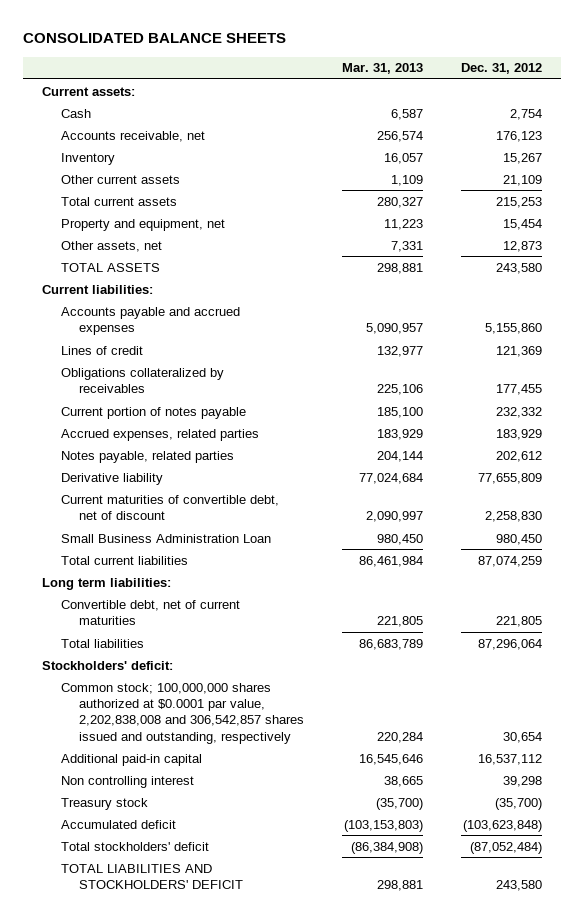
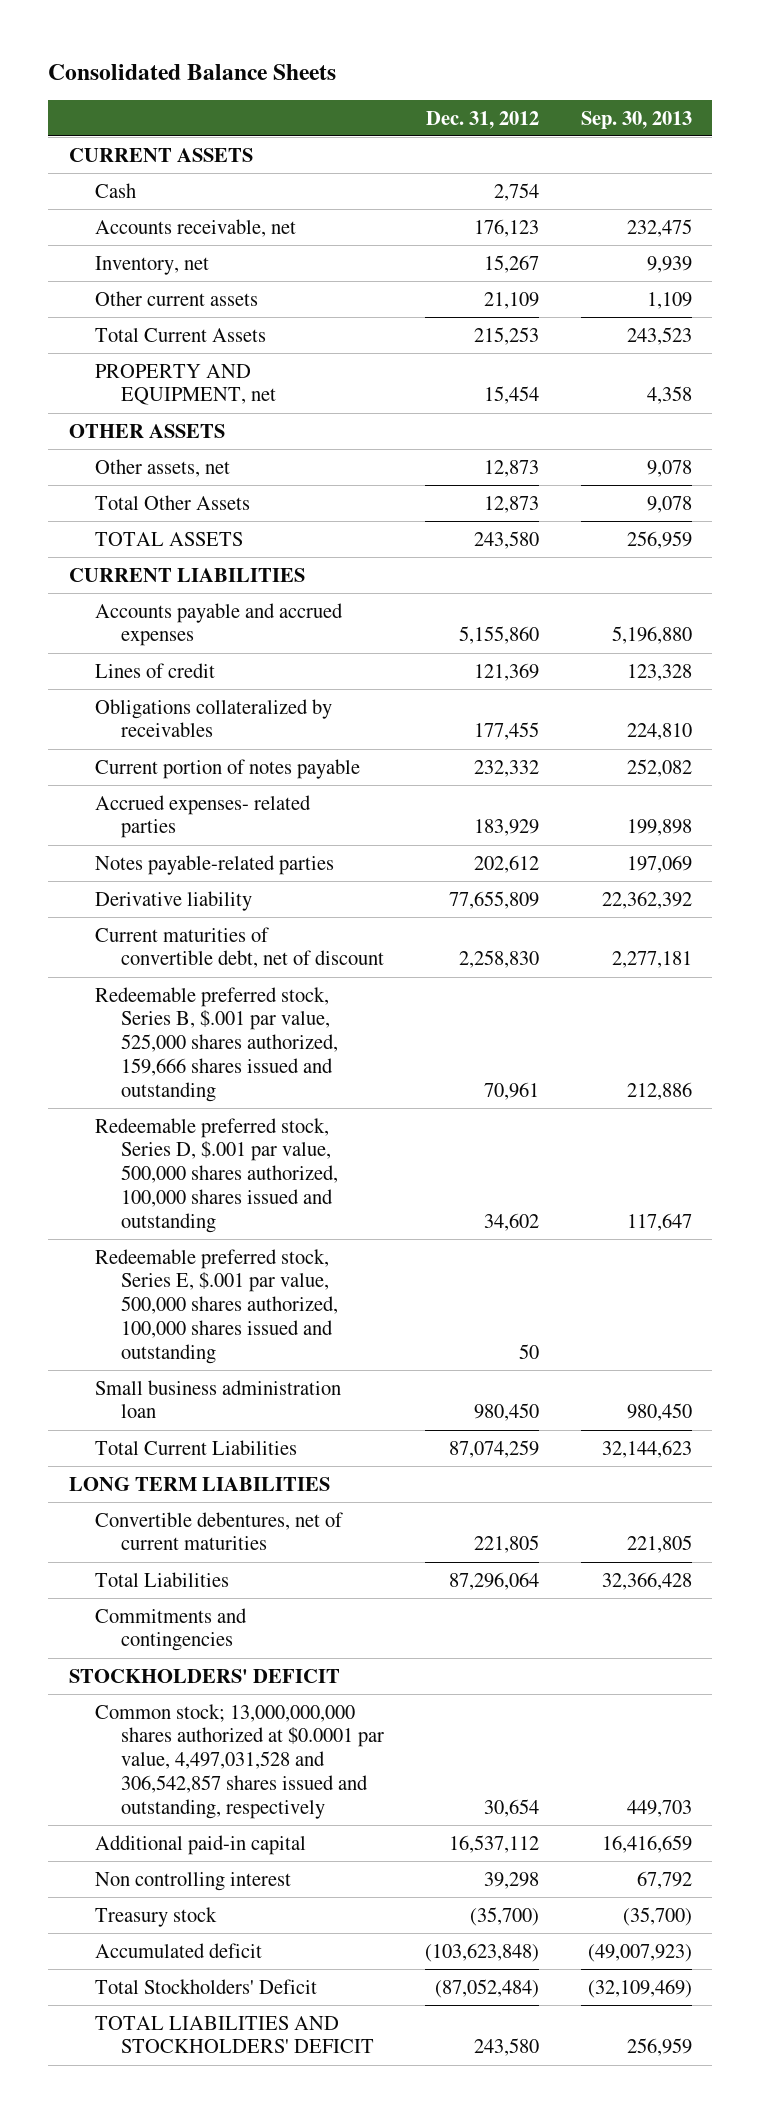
- CONSOLIDATED BALANCE SHEETS
+ Consolidated Balance Sheets
- | Mar. 31, 2013 | Dec. 31, 2012
+ | Dec. 31, 2012 | Sep. 30, 2013
- Current assets:
+ CURRENT ASSETS
- Inventory | 16,057 | 15,267
+ Inventory, net | 15,267 | 9,939
- Total current assets | 280,327 | 215,253
- Property and equipment, net | 11,223 | 15,454
+ Total Current Assets | 215,253 | 243,523
+ PROPERTY AND EQUIPMENT, net | 15,454 | 4,358
+ OTHER ASSETS
+ Total Other Assets | 12,873 | 9,078
- Current liabilities:
+ CURRENT LIABILITIES
- Accrued expenses, related parties | 183,929 | 183,929
- Notes payable, related parties | 204,144 | 202,612
+ Accrued expenses- related parties | 183,929 | 199,898
+ Notes payable-related parties | 202,612 | 197,069
- Small Business Administration Loan | 980,450 | 980,450
- Total current liabilities | 86,461,984 | 87,074,259
- Long term liabilities:
- Convertible debt, net of current maturities | 221,805 | 221,805
- Total liabilities | 86,683,789 | 87,296,064
- Stockholders' deficit:
- Common stock; 100,000,000 shares authorized at $0.0001 par value, 2,202,838,008 and 306,542,857 shares issued and outstanding, respectively | 220,284 | 30,654
+ Redeemable preferred stock, Series B, $.001 par value, 525,000 shares authorized, 159,666 shares issued and outstanding | 70,961 | 212,886
+ Redeemable preferred stock, Series D, $.001 par value, 500,000 shares authorized, 100,000 shares issued and outstanding | 34,602 | 117,647
+ Redeemable preferred stock, Series E, $.001 par value, 500,000 shares authorized, 100,000 shares issued and outstanding | 50 |
+ Small business administration loan | 980,450 | 980,450
+ Total Current Liabilities | 87,074,259 | 32,144,623
+ LONG TERM LIABILITIES
+ Convertible debentures, net of current maturities | 221,805 | 221,805
+ Total Liabilities | 87,296,064 | 32,366,428
+ Commitments and contingencies
+ STOCKHOLDERS' DEFICIT
+ Common stock; 13,000,000,000 shares authorized at $0.0001 par value, 4,497,031,528 and 306,542,857 shares issued and outstanding, respectively | 30,654 | 449,703
- Total stockholders' deficit | (86,384,908) | (87,052,484)
+ Total Stockholders' Deficit | (87,052,484) | (32,109,469)

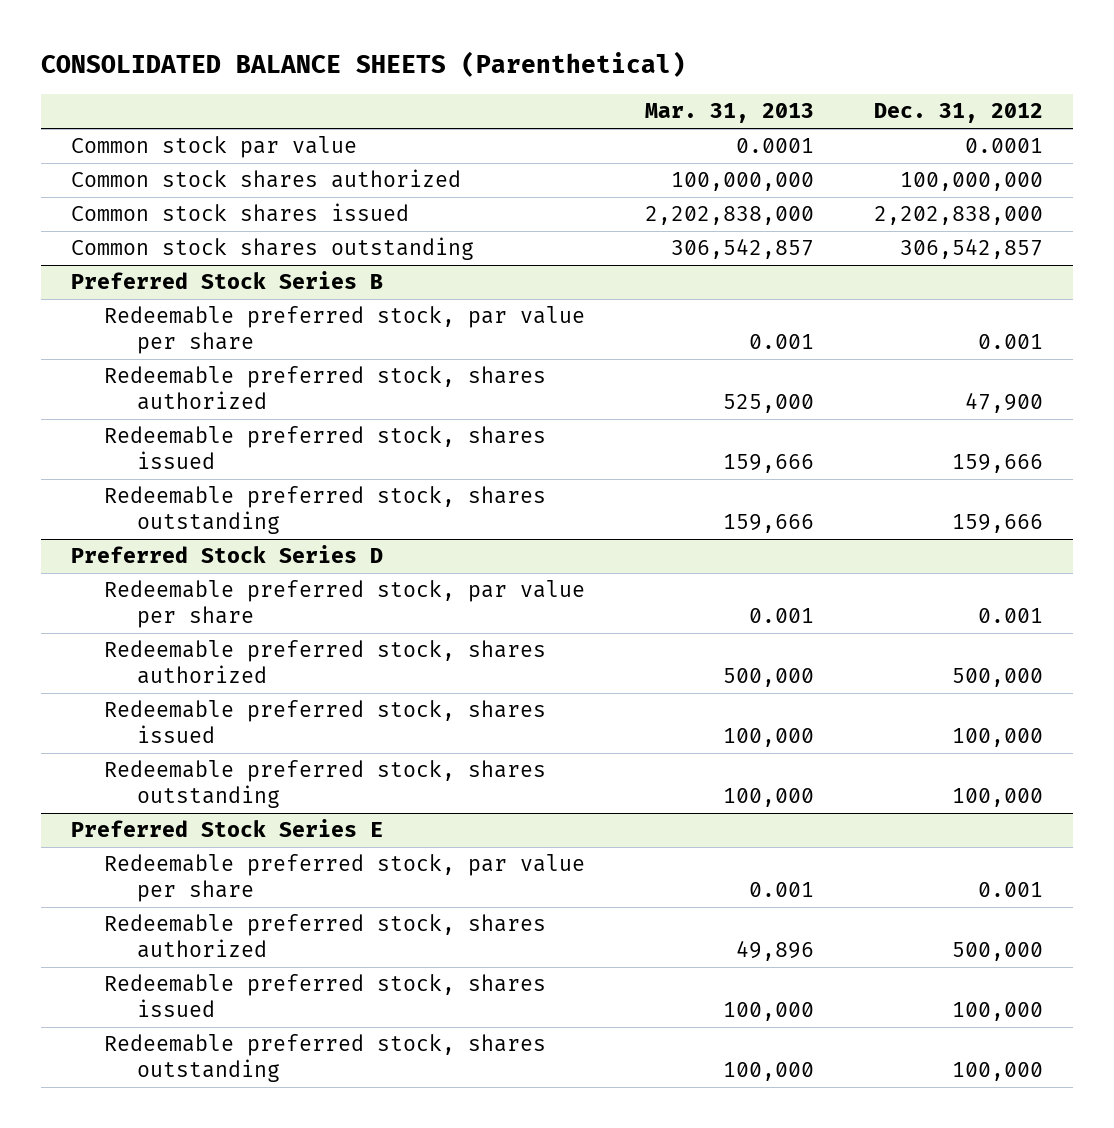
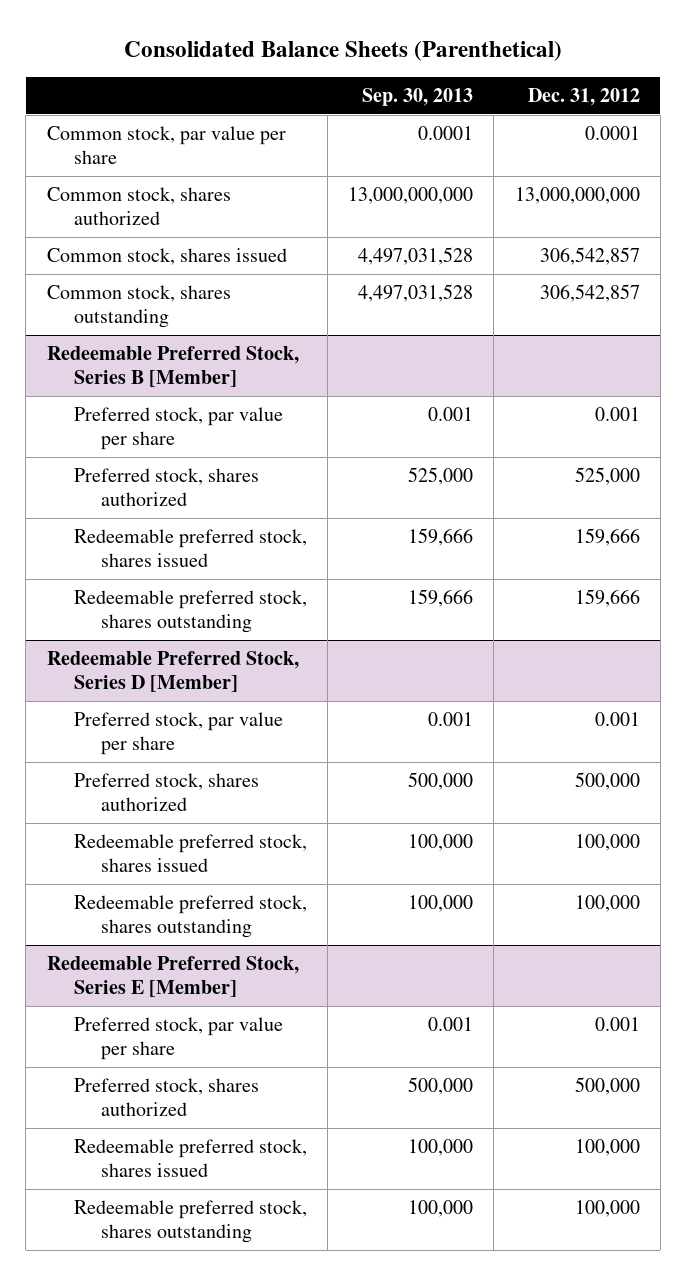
- CONSOLIDATED BALANCE SHEETS (Parenthetical)
+ Consolidated Balance Sheets (Parenthetical)
- | Mar. 31, 2013 | Dec. 31, 2012
+ | Sep. 30, 2013 | Dec. 31, 2012
- Common stock par value | 0.0001 | 0.0001
- Common stock shares authorized | 100,000,000 | 100,000,000
- Common stock shares issued | 2,202,838,000 | 2,202,838,000
- Common stock shares outstanding | 306,542,857 | 306,542,857
- Preferred Stock Series B
- Redeemable preferred stock, par value per share | 0.001 | 0.001
- Redeemable preferred stock, shares authorized | 525,000 | 47,900
+ Common stock, par value per share | 0.0001 | 0.0001
+ Common stock, shares authorized | 13,000,000,000 | 13,000,000,000
+ Common stock, shares issued | 4,497,031,528 | 306,542,857
+ Common stock, shares outstanding | 4,497,031,528 | 306,542,857
+ Redeemable Preferred Stock, Series B [Member]
+ Preferred stock, par value per share | 0.001 | 0.001
+ Preferred stock, shares authorized | 525,000 | 525,000
- Preferred Stock Series D
- Redeemable preferred stock, par value per share | 0.001 | 0.001
- Redeemable preferred stock, shares authorized | 500,000 | 500,000
+ Redeemable Preferred Stock, Series D [Member]
+ Preferred stock, par value per share | 0.001 | 0.001
+ Preferred stock, shares authorized | 500,000 | 500,000
- Preferred Stock Series E
- Redeemable preferred stock, par value per share | 0.001 | 0.001
- Redeemable preferred stock, shares authorized | 49,896 | 500,000
+ Redeemable Preferred Stock, Series E [Member]
+ Preferred stock, par value per share | 0.001 | 0.001
+ Preferred stock, shares authorized | 500,000 | 500,000

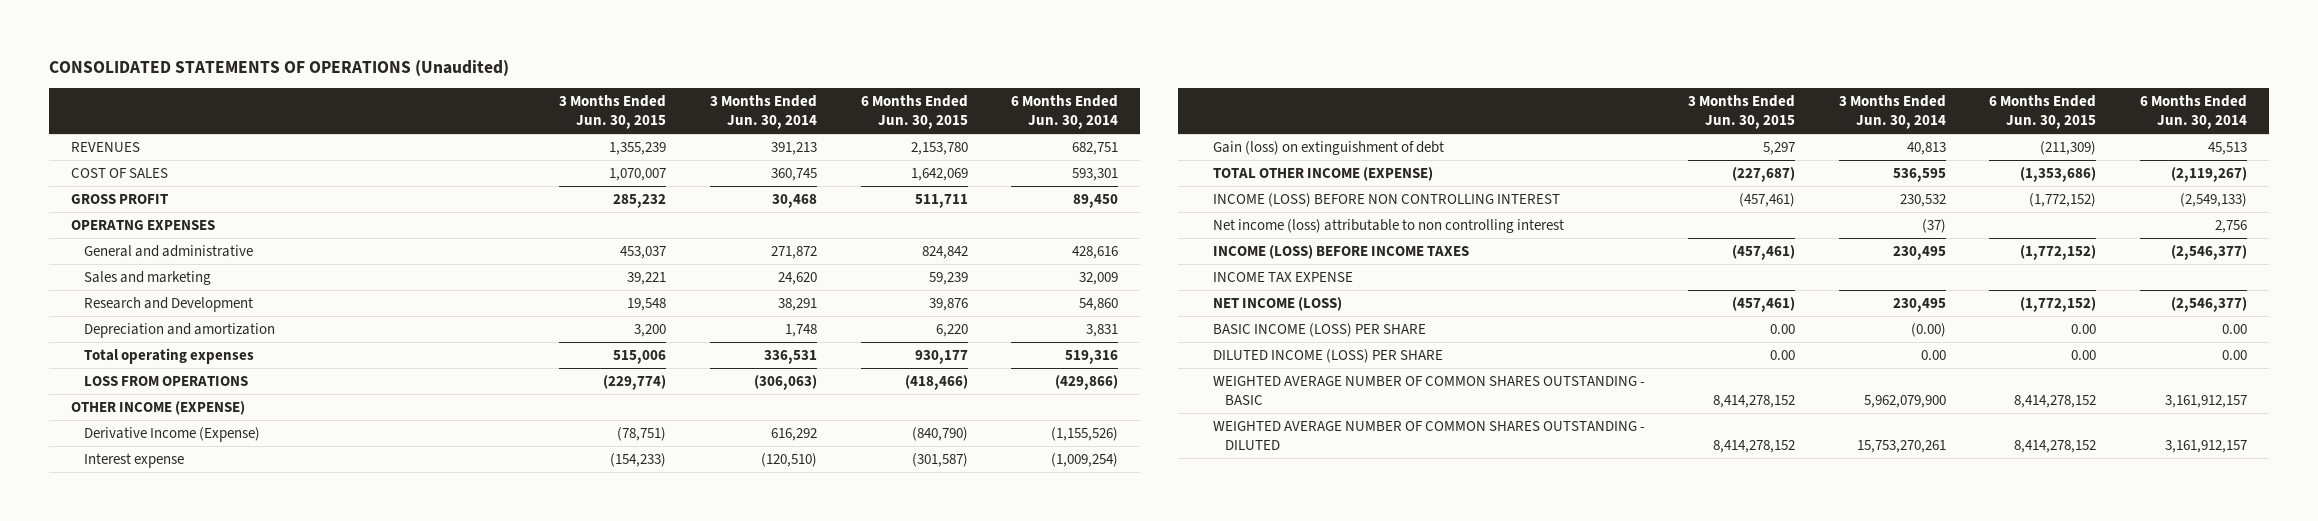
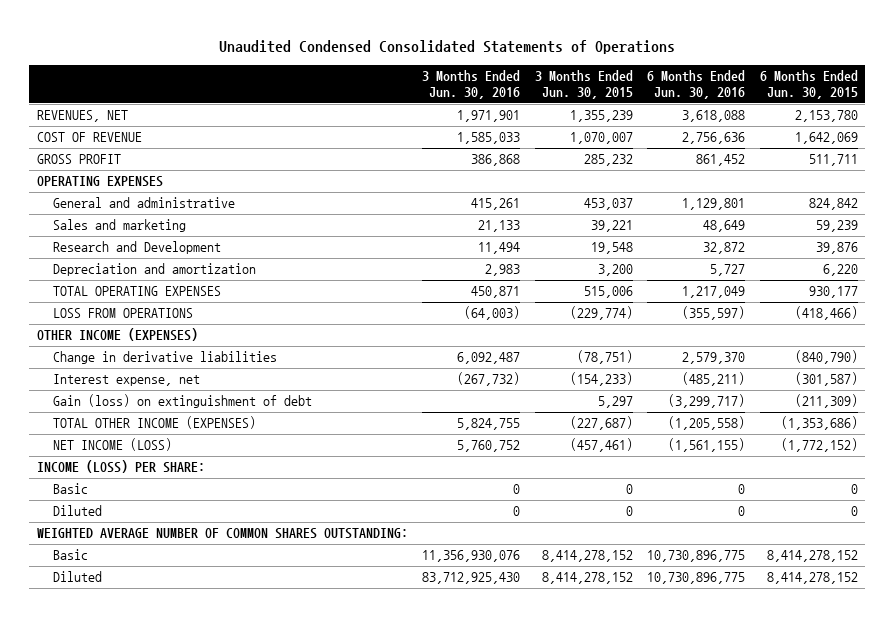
- CONSOLIDATED STATEMENTS OF OPERATIONS (Unaudited)
+ Unaudited Condensed Consolidated Statements of Operations
- | 3 Months Ended Jun. 30, 2015 | 3 Months Ended Jun. 30, 2014 | 6 Months Ended Jun. 30, 2015 | 6 Months Ended Jun. 30, 2014
+ | 3 Months Ended Jun. 30, 2016 | 3 Months Ended Jun. 30, 2015 | 6 Months Ended Jun. 30, 2016 | 6 Months Ended Jun. 30, 2015
- REVENUES | 1,355,239 | 391,213 | 2,153,780 | 682,751
- COST OF SALES | 1,070,007 | 360,745 | 1,642,069 | 593,301
+ REVENUES, NET | 1,971,901 | 1,355,239 | 3,618,088 | 2,153,780
+ COST OF REVENUE | 1,585,033 | 1,070,007 | 2,756,636 | 1,642,069
- OPERATNG EXPENSES
+ OPERATING EXPENSES
- Total operating expenses | 515,006 | 336,531 | 930,177 | 519,316
+ TOTAL OPERATING EXPENSES | 450,871 | 515,006 | 1,217,049 | 930,177
- OTHER INCOME (EXPENSE)
- Derivative Income (Expense) | (78,751) | 616,292 | (840,790) | (1,155,526)
- Interest expense | (154,233) | (120,510) | (301,587) | (1,009,254)
+ OTHER INCOME (EXPENSES)
+ Change in derivative liabilities | 6,092,487 | (78,751) | 2,579,370 | (840,790)
+ Interest expense, net | (267,732) | (154,233) | (485,211) | (301,587)
- TOTAL OTHER INCOME (EXPENSE) | (227,687) | 536,595 | (1,353,686) | (2,119,267)
- INCOME (LOSS) BEFORE NON CONTROLLING INTEREST | (457,461) | 230,532 | (1,772,152) | (2,549,133)
- Net income (loss) attributable to non controlling interest | | (37) | | 2,756
- INCOME (LOSS) BEFORE INCOME TAXES | (457,461) | 230,495 | (1,772,152) | (2,546,377)
- INCOME TAX EXPENSE
+ TOTAL OTHER INCOME (EXPENSES) | 5,824,755 | (227,687) | (1,205,558) | (1,353,686)
- BASIC INCOME (LOSS) PER SHARE | 0.00 | (0.00) | 0.00 | 0.00
- DILUTED INCOME (LOSS) PER SHARE | 0.00 | 0.00 | 0.00 | 0.00
- WEIGHTED AVERAGE NUMBER OF COMMON SHARES OUTSTANDING - BASIC | 8,414,278,152 | 5,962,079,900 | 8,414,278,152 | 3,161,912,157
- WEIGHTED AVERAGE NUMBER OF COMMON SHARES OUTSTANDING - DILUTED | 8,414,278,152 | 15,753,270,261 | 8,414,278,152 | 3,161,912,157
+ INCOME (LOSS) PER SHARE:
+ Basic | 0 | 0 | 0 | 0
+ Diluted | 0 | 0 | 0 | 0
+ WEIGHTED AVERAGE NUMBER OF COMMON SHARES OUTSTANDING:
+ Basic | 11,356,930,076 | 8,414,278,152 | 10,730,896,775 | 8,414,278,152
+ Diluted | 83,712,925,430 | 8,414,278,152 | 10,730,896,775 | 8,414,278,152

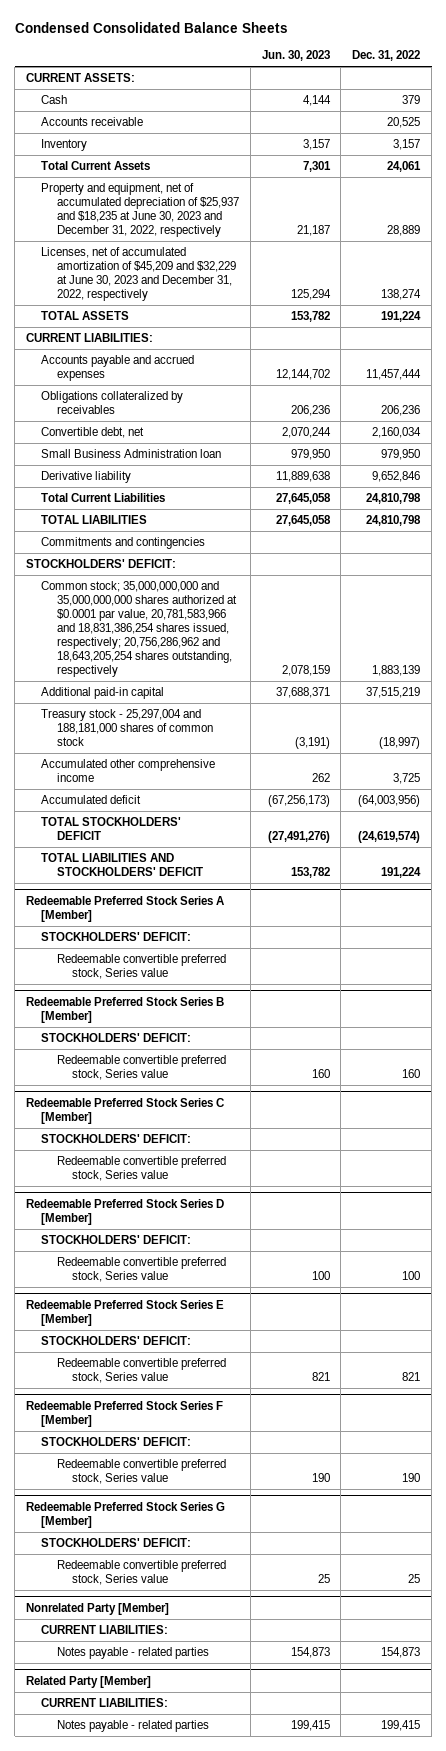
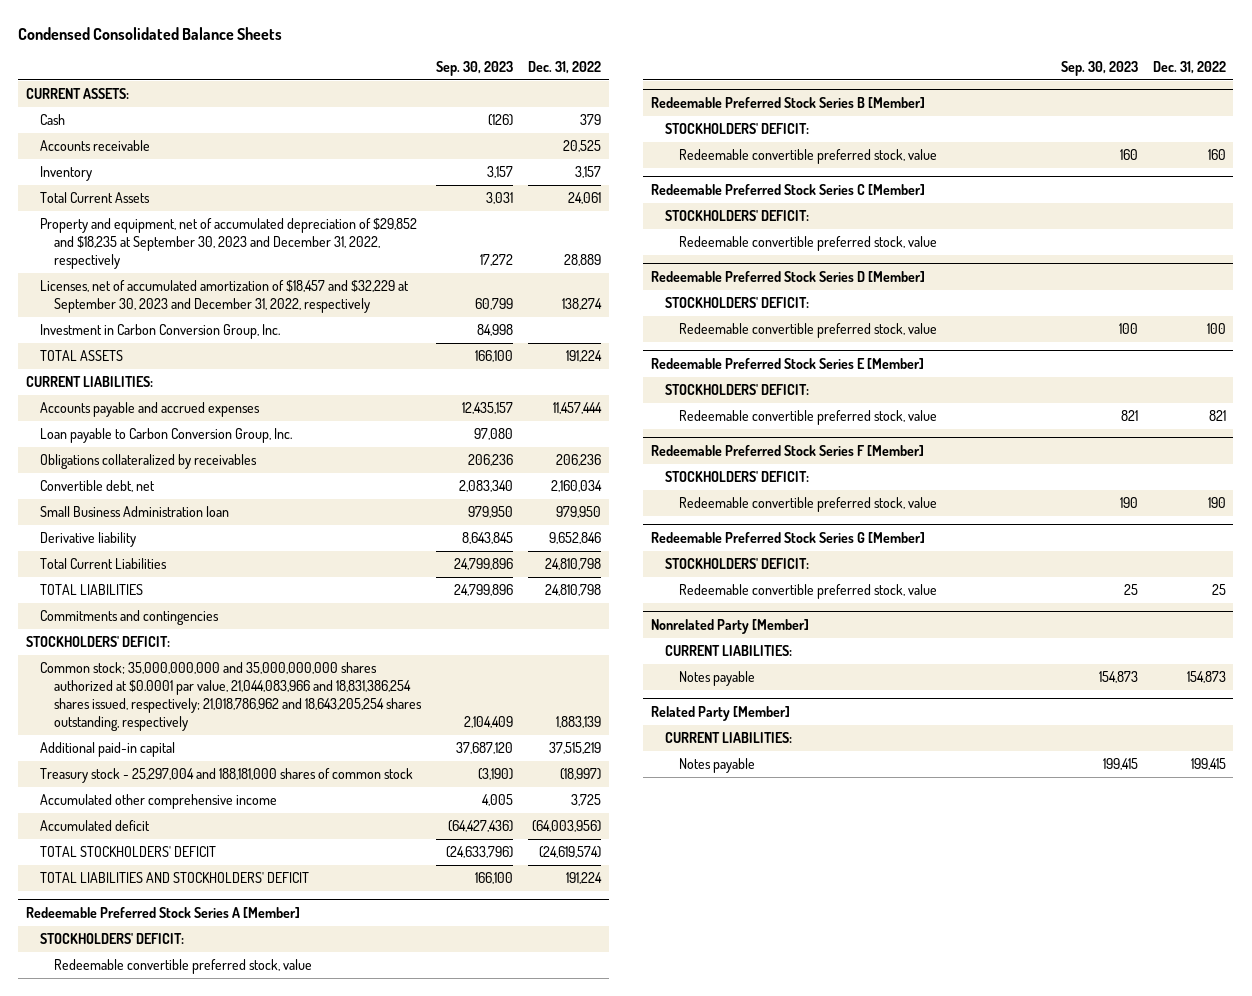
- | Jun. 30, 2023 | Dec. 31, 2022
+ | Sep. 30, 2023 | Dec. 31, 2022
- Property and equipment, net of accumulated depreciation of $25,937 and $18,235 at June 30, 2023 and December 31, 2022, respectively | 21,187 | 28,889
- Licenses, net of accumulated amortization of $45,209 and $32,229 at June 30, 2023 and December 31, 2022, respectively | 125,294 | 138,274
+ Property and equipment, net of accumulated depreciation of $29,852 and $18,235 at September 30, 2023 and December 31, 2022, respectively | 17,272 | 28,889
+ Licenses, net of accumulated amortization of $18,457 and $32,229 at September 30, 2023 and December 31, 2022, respectively | 60,799 | 138,274
+ Investment in Carbon Conversion Group, Inc. | 84,998 |
+ Loan payable to Carbon Conversion Group, Inc. | 97,080 |
- Common stock; 35,000,000,000 and 35,000,000,000 shares authorized at $0.0001 par value, 20,781,583,966 and 18,831,386,254 shares issued, respectively; 20,756,286,962 and 18,643,205,254 shares outstanding, respectively | 2,078,159 | 1,883,139
+ Common stock; 35,000,000,000 and 35,000,000,000 shares authorized at $0.0001 par value, 21,044,083,966 and 18,831,386,254 shares issued, respectively; 21,018,786,962 and 18,643,205,254 shares outstanding, respectively | 2,104,409 | 1,883,139
@ Redeemable Preferred Stock Series A [Member]
- Redeemable convertible preferred stock, Series value
+ Redeemable convertible preferred stock, value
@ Redeemable Preferred Stock Series B [Member]
- Redeemable convertible preferred stock, Series value | 160 | 160
+ Redeemable convertible preferred stock, value | 160 | 160
@ Redeemable Preferred Stock Series C [Member]
- Redeemable convertible preferred stock, Series value
+ Redeemable convertible preferred stock, value
@ Redeemable Preferred Stock Series D [Member]
- Redeemable convertible preferred stock, Series value | 100 | 100
+ Redeemable convertible preferred stock, value | 100 | 100
@ Redeemable Preferred Stock Series E [Member]
- Redeemable convertible preferred stock, Series value | 821 | 821
+ Redeemable convertible preferred stock, value | 821 | 821
@ Redeemable Preferred Stock Series F [Member]
- Redeemable convertible preferred stock, Series value | 190 | 190
+ Redeemable convertible preferred stock, value | 190 | 190
@ Redeemable Preferred Stock Series G [Member]
- Redeemable convertible preferred stock, Series value | 25 | 25
+ Redeemable convertible preferred stock, value | 25 | 25
@ Nonrelated Party [Member]
- Notes payable - related parties | 154,873 | 154,873
+ Notes payable | 154,873 | 154,873
@ Related Party [Member]
- Notes payable - related parties | 199,415 | 199,415
+ Notes payable | 199,415 | 199,415

